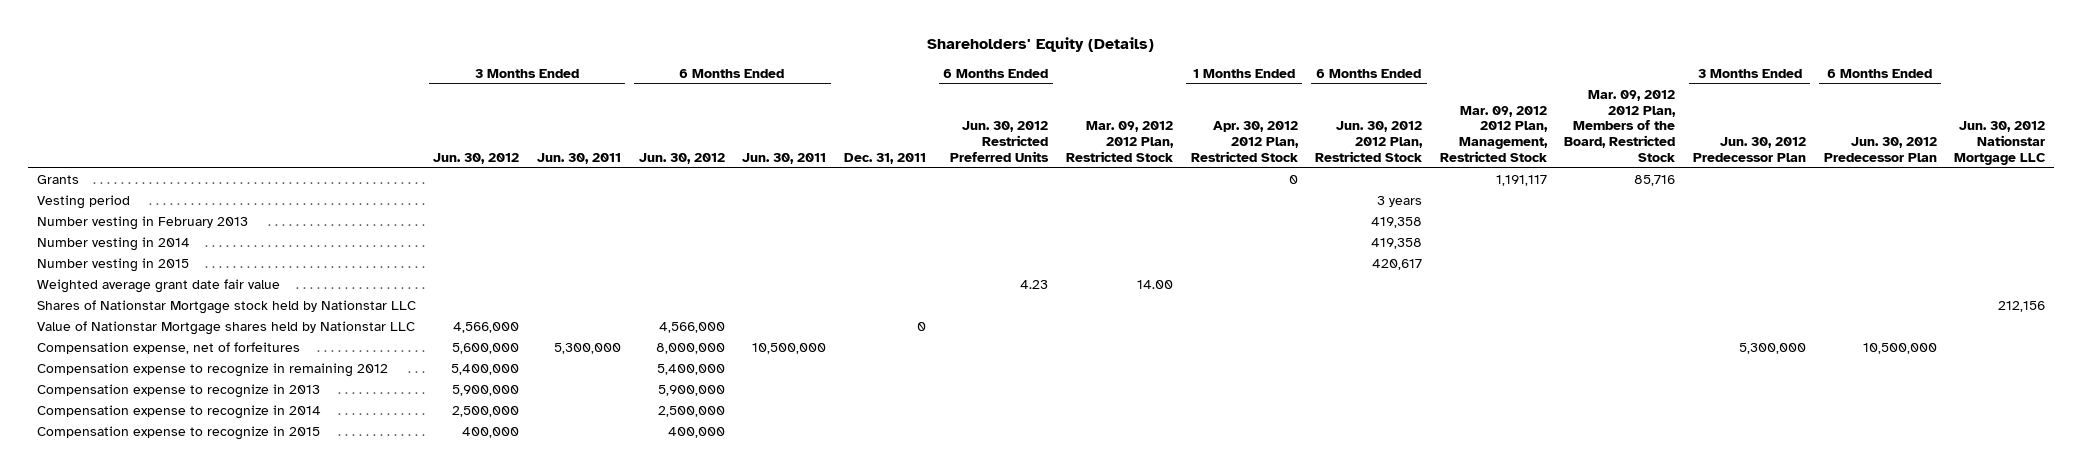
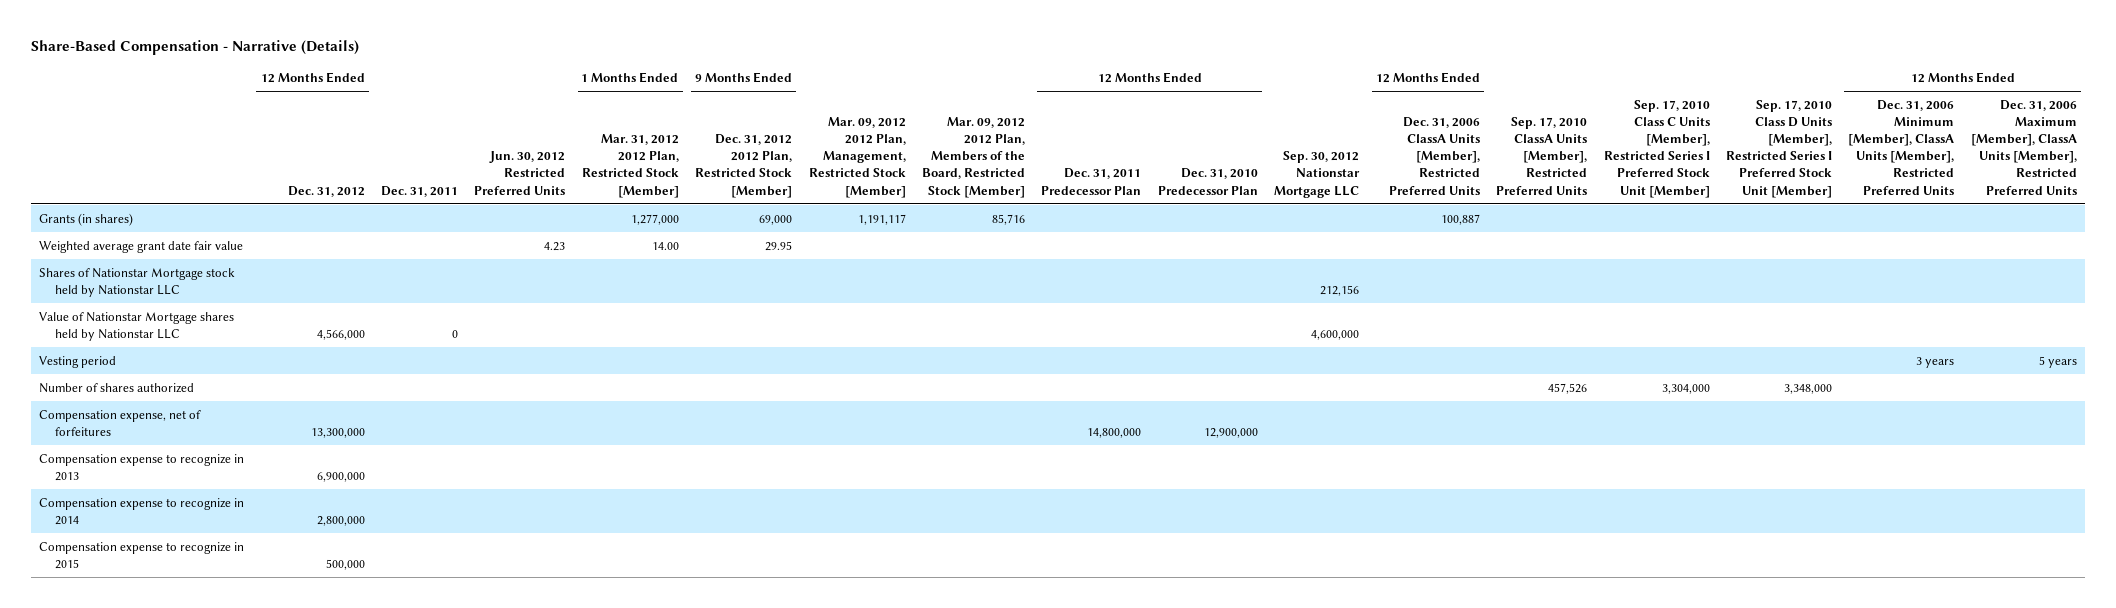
- Shareholders' Equity (Details)
+ Share-Based Compensation - Narrative (Details)
- | 3 Months Ended Jun. 30, 2012 | 3 Months Ended Jun. 30, 2011 | 6 Months Ended Jun. 30, 2012 | 6 Months Ended Jun. 30, 2011 | Dec. 31, 2011 | 6 Months Ended Jun. 30, 2012 Restricted Preferred Units | Mar. 09, 2012 2012 Plan, Restricted Stock | 1 Months Ended Apr. 30, 2012 2012 Plan, Restricted Stock | 6 Months Ended Jun. 30, 2012 2012 Plan, Restricted Stock | Mar. 09, 2012 2012 Plan, Management, Restricted Stock | Mar. 09, 2012 2012 Plan, Members of the Board, Restricted Stock | 3 Months Ended Jun. 30, 2012 Predecessor Plan | 6 Months Ended Jun. 30, 2012 Predecessor Plan | Jun. 30, 2012 Nationstar Mortgage LLC
+ | 12 Months Ended Dec. 31, 2012 | Dec. 31, 2011 | Jun. 30, 2012 Restricted Preferred Units | 1 Months Ended Mar. 31, 2012 2012 Plan, Restricted Stock [Member] | 9 Months Ended Dec. 31, 2012 2012 Plan, Restricted Stock [Member] | Mar. 09, 2012 2012 Plan, Management, Restricted Stock [Member] | Mar. 09, 2012 2012 Plan, Members of the Board, Restricted Stock [Member] | 12 Months Ended Dec. 31, 2011 Predecessor Plan | 12 Months Ended Dec. 31, 2010 Predecessor Plan | Sep. 30, 2012 Nationstar Mortgage LLC | 12 Months Ended Dec. 31, 2006 ClassA Units [Member], Restricted Preferred Units | Sep. 17, 2010 ClassA Units [Member], Restricted Preferred Units | Sep. 17, 2010 Class C Units [Member], Restricted Series I Preferred Stock Unit [Member] | Sep. 17, 2010 Class D Units [Member], Restricted Series I Preferred Stock Unit [Member] | 12 Months Ended Dec. 31, 2006 Minimum [Member], ClassA Units [Member], Restricted Preferred Units | 12 Months Ended Dec. 31, 2006 Maximum [Member], ClassA Units [Member], Restricted Preferred Units
- Grants | | | | | | | | 0 | | 1,191,117 | 85,716 | | |
- Number vesting in February 2013 | | | | | | | | | 419,358 | | | | |
- Number vesting in 2014 | | | | | | | | | 419,358 | | | | |
- Number vesting in 2015 | | | | | | | | | 420,617 | | | | |
+ Grants (in shares) | | | | 1,277,000 | 69,000 | 1,191,117 | 85,716 | | | | 100,887 | | | | |
moved down: Vesting period | | | | | | | | | | | | | | | 3 years | 5 years
+ Number of shares authorized | | | | | | | | | | | | 457,526 | 3,304,000 | 3,348,000 | |
- Compensation expense to recognize in remaining 2012 | 5,400,000 | | 5,400,000 | | | | | | | | | | |

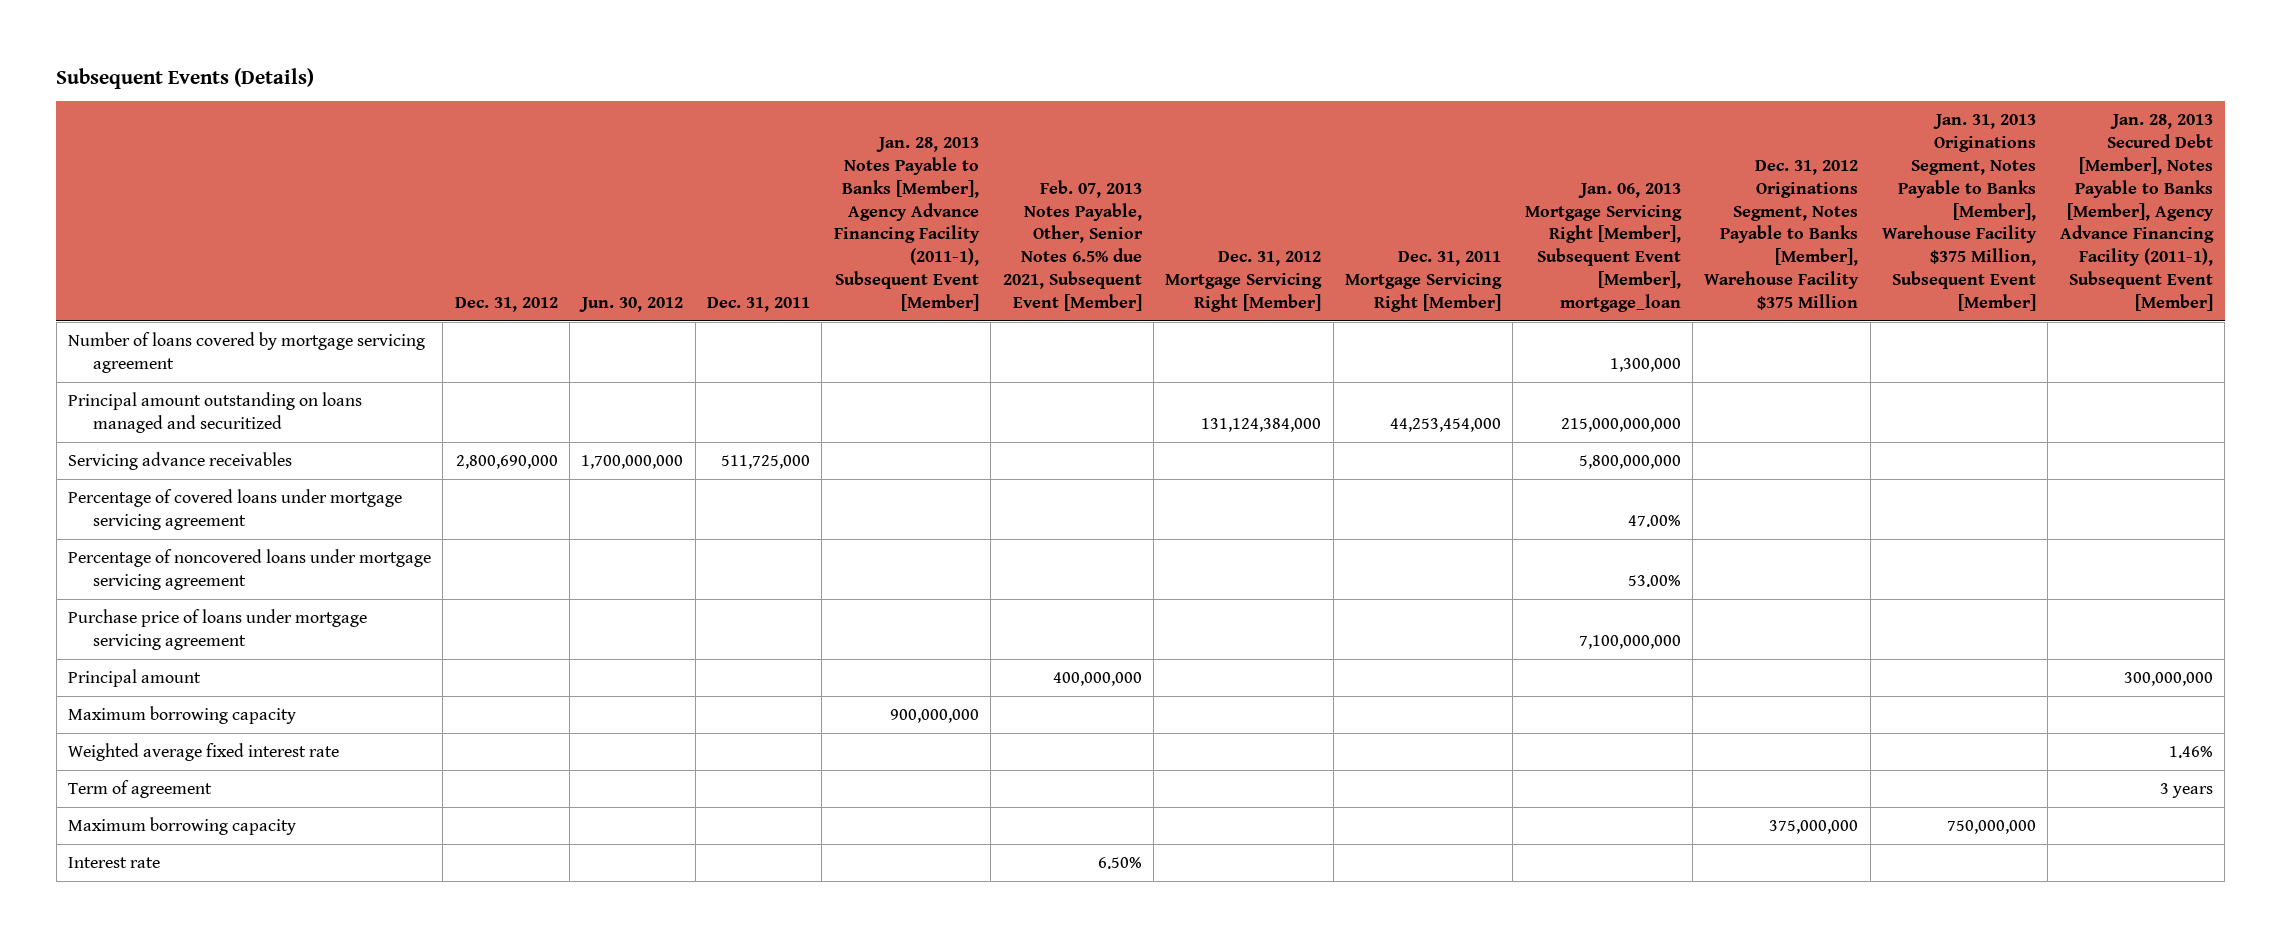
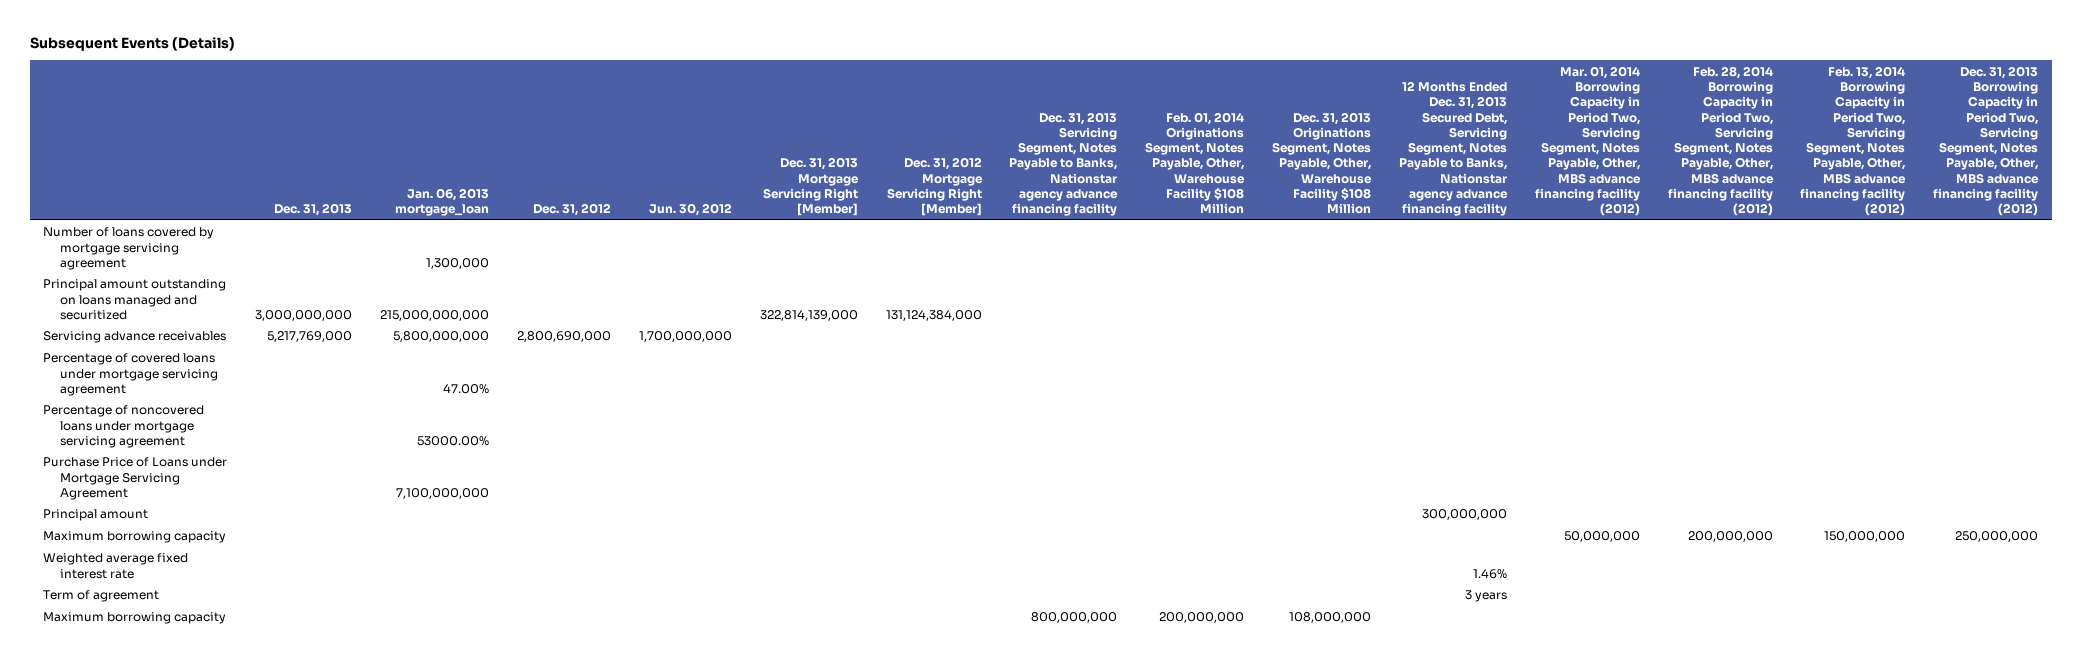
- | Dec. 31, 2012 | Jun. 30, 2012 | Dec. 31, 2011 | Jan. 28, 2013 Notes Payable to Banks [Member], Agency Advance Financing Facility (2011-1), Subsequent Event [Member] | Feb. 07, 2013 Notes Payable, Other, Senior Notes 6.5% due 2021, Subsequent Event [Member] | Dec. 31, 2012 Mortgage Servicing Right [Member] | Dec. 31, 2011 Mortgage Servicing Right [Member] | Jan. 06, 2013 Mortgage Servicing Right [Member], Subsequent Event [Member], mortgage_loan | Dec. 31, 2012 Originations Segment, Notes Payable to Banks [Member], Warehouse Facility $375 Million | Jan. 31, 2013 Originations Segment, Notes Payable to Banks [Member], Warehouse Facility $375 Million, Subsequent Event [Member] | Jan. 28, 2013 Secured Debt [Member], Notes Payable to Banks [Member], Agency Advance Financing Facility (2011-1), Subsequent Event [Member]
+ | Dec. 31, 2013 | Jan. 06, 2013 mortgage_loan | Dec. 31, 2012 | Jun. 30, 2012 | Dec. 31, 2013 Mortgage Servicing Right [Member] | Dec. 31, 2012 Mortgage Servicing Right [Member] | Dec. 31, 2013 Servicing Segment, Notes Payable to Banks, Nationstar agency advance financing facility | Feb. 01, 2014 Originations Segment, Notes Payable, Other, Warehouse Facility $108 Million | Dec. 31, 2013 Originations Segment, Notes Payable, Other, Warehouse Facility $108 Million | 12 Months Ended Dec. 31, 2013 Secured Debt, Servicing Segment, Notes Payable to Banks, Nationstar agency advance financing facility | Mar. 01, 2014 Borrowing Capacity in Period Two, Servicing Segment, Notes Payable, Other, MBS advance financing facility (2012) | Feb. 28, 2014 Borrowing Capacity in Period Two, Servicing Segment, Notes Payable, Other, MBS advance financing facility (2012) | Feb. 13, 2014 Borrowing Capacity in Period Two, Servicing Segment, Notes Payable, Other, MBS advance financing facility (2012) | Dec. 31, 2013 Borrowing Capacity in Period Two, Servicing Segment, Notes Payable, Other, MBS advance financing facility (2012)
- Purchase price of loans under mortgage servicing agreement | | | | | | | | 7,100,000,000 | | |
+ Purchase Price of Loans under Mortgage Servicing Agreement | | 7,100,000,000 | | | | | | | | | | | |
- Interest rate | | | | | 6.50% | | | | | |

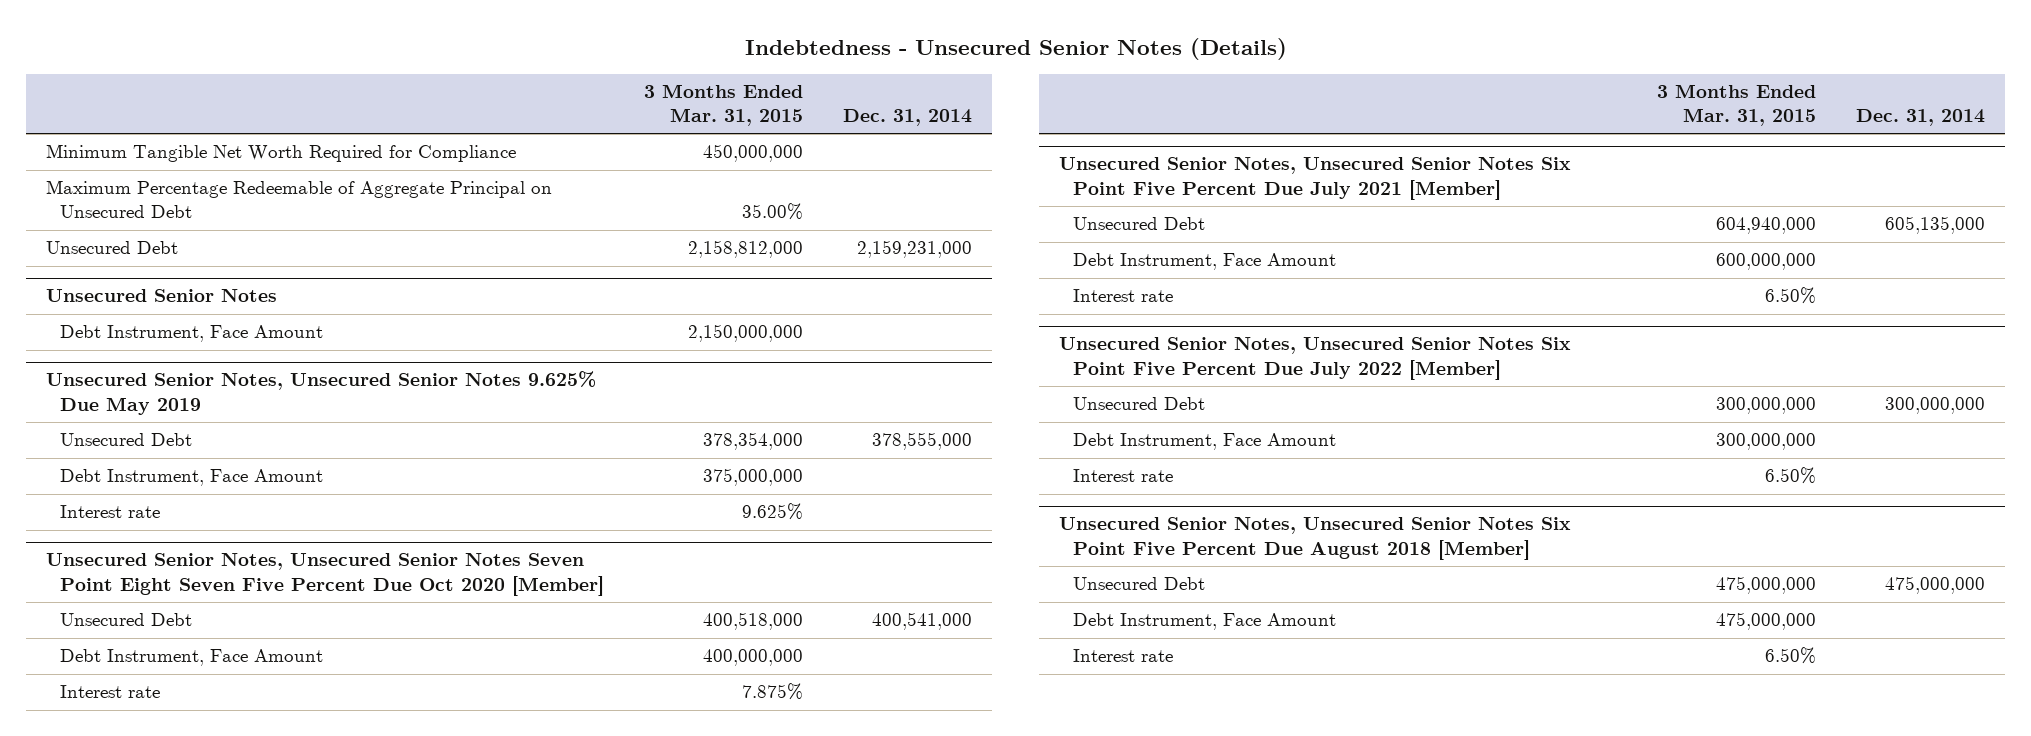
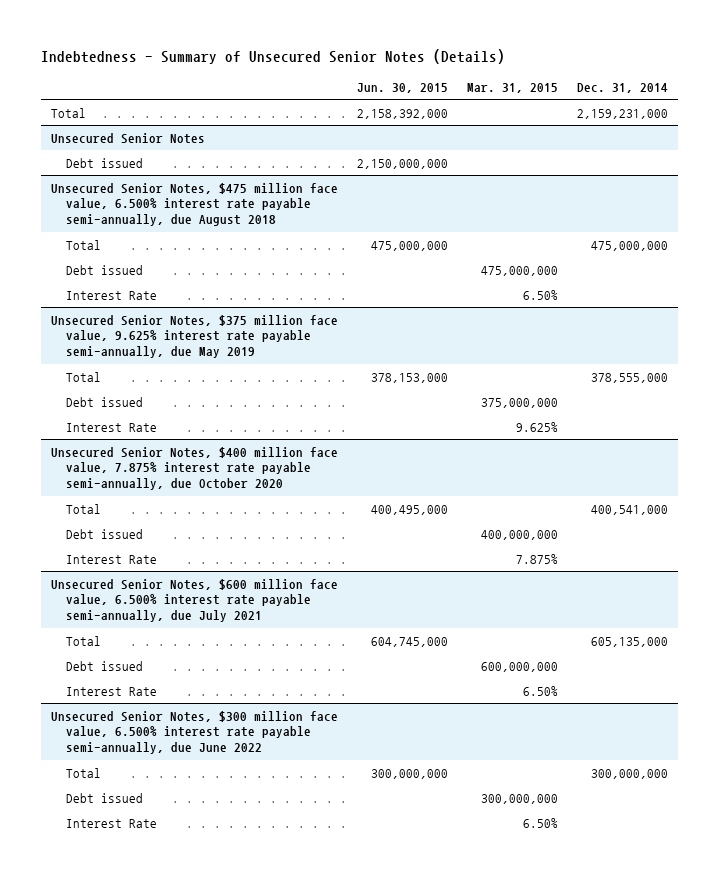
- Indebtedness - Unsecured Senior Notes (Details)
+ Indebtedness - Summary of Unsecured Senior Notes (Details)
- | 3 Months Ended Mar. 31, 2015 | Dec. 31, 2014
+ | Jun. 30, 2015 | Mar. 31, 2015 | Dec. 31, 2014
- Minimum Tangible Net Worth Required for Compliance | 450,000,000 |
- Maximum Percentage Redeemable of Aggregate Principal on Unsecured Debt | 35.00% |
- Unsecured Debt | 2,158,812,000 | 2,159,231,000
+ Total | 2,158,392,000 | | 2,159,231,000
@ Unsecured Senior Notes
- Debt Instrument, Face Amount | 2,150,000,000 |
- Unsecured Senior Notes, Unsecured Senior Notes 9.625% Due May 2019
- Unsecured Debt | 378,354,000 | 378,555,000
- Debt Instrument, Face Amount | 375,000,000 |
- Interest rate | 9.625% |
- Unsecured Senior Notes, Unsecured Senior Notes Seven Point Eight Seven Five Percent Due Oct 2020 [Member]
- Unsecured Debt | 400,518,000 | 400,541,000
- Debt Instrument, Face Amount | 400,000,000 |
- Interest rate | 7.875% |
- Unsecured Senior Notes, Unsecured Senior Notes Six Point Five Percent Due July 2021 [Member]
- Unsecured Debt | 604,940,000 | 605,135,000
- Debt Instrument, Face Amount | 600,000,000 |
- Interest rate | 6.50% |
- Unsecured Senior Notes, Unsecured Senior Notes Six Point Five Percent Due July 2022 [Member]
- Unsecured Debt | 300,000,000 | 300,000,000
- Debt Instrument, Face Amount | 300,000,000 |
- Interest rate | 6.50% |
- Unsecured Senior Notes, Unsecured Senior Notes Six Point Five Percent Due August 2018 [Member]
- Unsecured Debt | 475,000,000 | 475,000,000
- Debt Instrument, Face Amount | 475,000,000 |
- Interest rate | 6.50% |
@ Unsecured Senior Notes
+ Debt issued | 2,150,000,000 | |
+ Unsecured Senior Notes, $475 million face value, 6.500% interest rate payable semi-annually, due August 2018
+ Total | 475,000,000 | | 475,000,000
+ Debt issued | | 475,000,000 |
+ Interest Rate | | 6.50% |
+ Unsecured Senior Notes, $375 million face value, 9.625% interest rate payable semi-annually, due May 2019
+ Total | 378,153,000 | | 378,555,000
+ Debt issued | | 375,000,000 |
+ Interest Rate | | 9.625% |
+ Unsecured Senior Notes, $400 million face value, 7.875% interest rate payable semi-annually, due October 2020
+ Total | 400,495,000 | | 400,541,000
+ Debt issued | | 400,000,000 |
+ Interest Rate | | 7.875% |
+ Unsecured Senior Notes, $600 million face value, 6.500% interest rate payable semi-annually, due July 2021
+ Total | 604,745,000 | | 605,135,000
+ Debt issued | | 600,000,000 |
+ Interest Rate | | 6.50% |
+ Unsecured Senior Notes, $300 million face value, 6.500% interest rate payable semi-annually, due June 2022
+ Total | 300,000,000 | | 300,000,000
+ Debt issued | | 300,000,000 |
+ Interest Rate | | 6.50% |

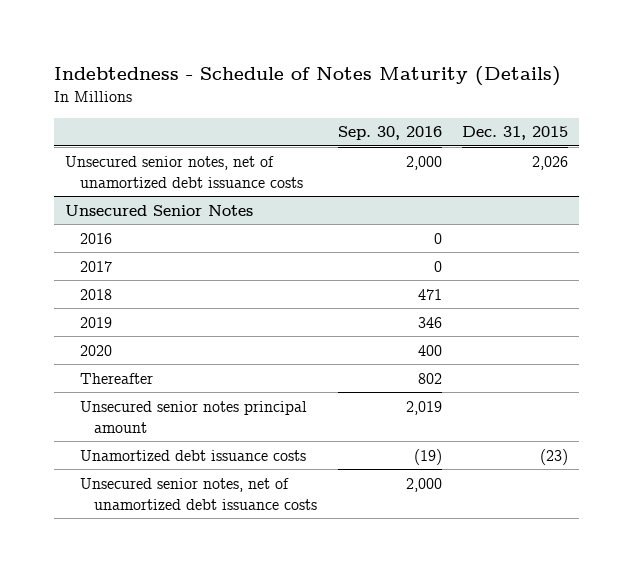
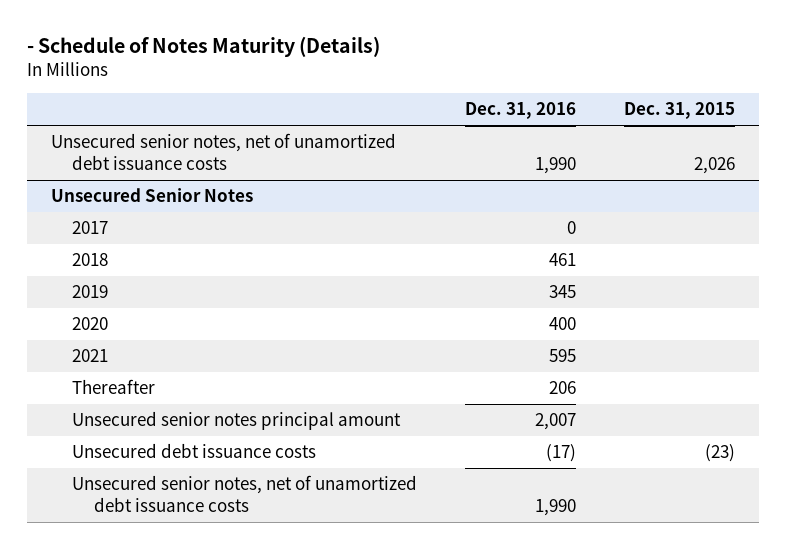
- Indebtedness - Schedule of Notes Maturity (Details)
+ - Schedule of Notes Maturity (Details)
- | Sep. 30, 2016 | Dec. 31, 2015
+ | Dec. 31, 2016 | Dec. 31, 2015
@ Unsecured Senior Notes
- 2016 | 0 |
+ 2021 | 595 |
- Unamortized debt issuance costs | (19) | (23)
+ Unsecured debt issuance costs | (17) | (23)

